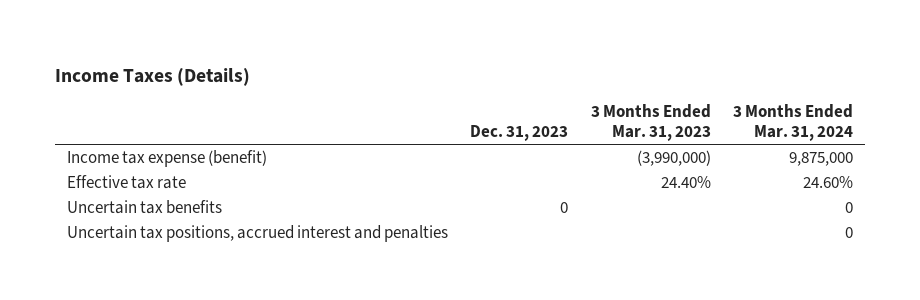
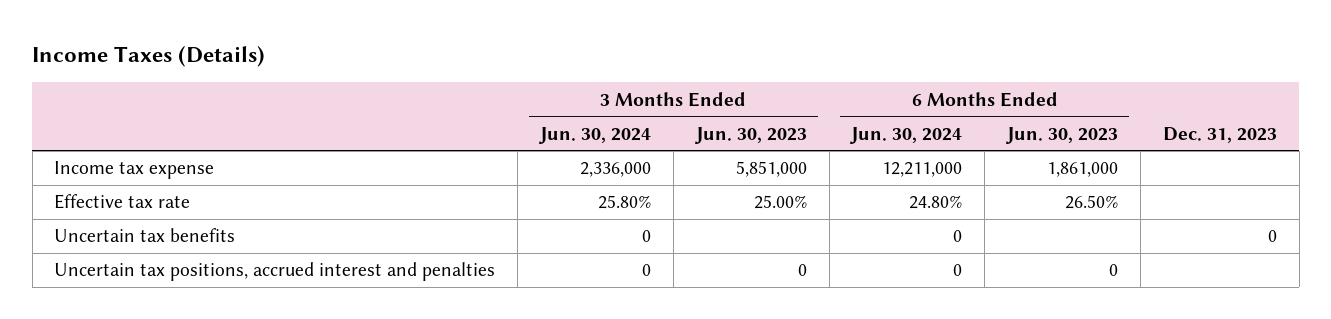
- | Dec. 31, 2023 | 3 Months Ended Mar. 31, 2023 | 3 Months Ended Mar. 31, 2024
+ | 3 Months Ended Jun. 30, 2024 | 3 Months Ended Jun. 30, 2023 | 6 Months Ended Jun. 30, 2024 | 6 Months Ended Jun. 30, 2023 | Dec. 31, 2023
- Income tax expense (benefit) | | (3,990,000) | 9,875,000
+ Income tax expense | 2,336,000 | 5,851,000 | 12,211,000 | 1,861,000 |

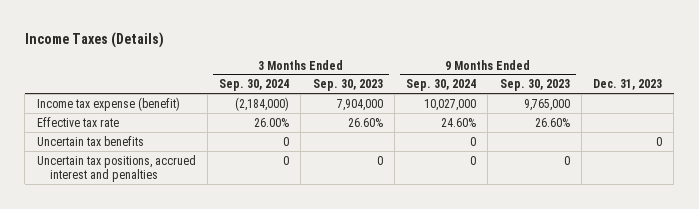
- | 3 Months Ended Jun. 30, 2024 | 3 Months Ended Jun. 30, 2023 | 6 Months Ended Jun. 30, 2024 | 6 Months Ended Jun. 30, 2023 | Dec. 31, 2023
+ | 3 Months Ended Sep. 30, 2024 | 3 Months Ended Sep. 30, 2023 | 9 Months Ended Sep. 30, 2024 | 9 Months Ended Sep. 30, 2023 | Dec. 31, 2023
- Income tax expense | 2,336,000 | 5,851,000 | 12,211,000 | 1,861,000 |
+ Income tax expense (benefit) | (2,184,000) | 7,904,000 | 10,027,000 | 9,765,000 |

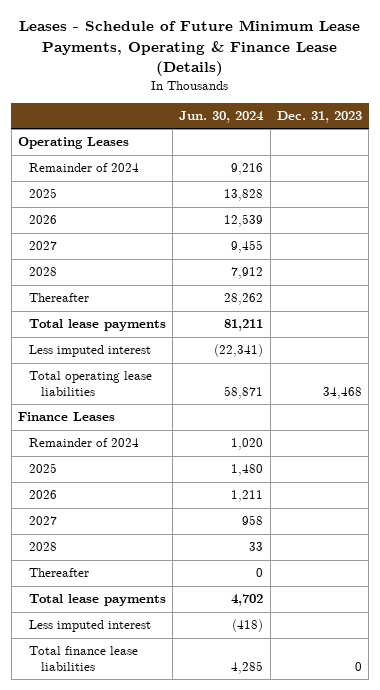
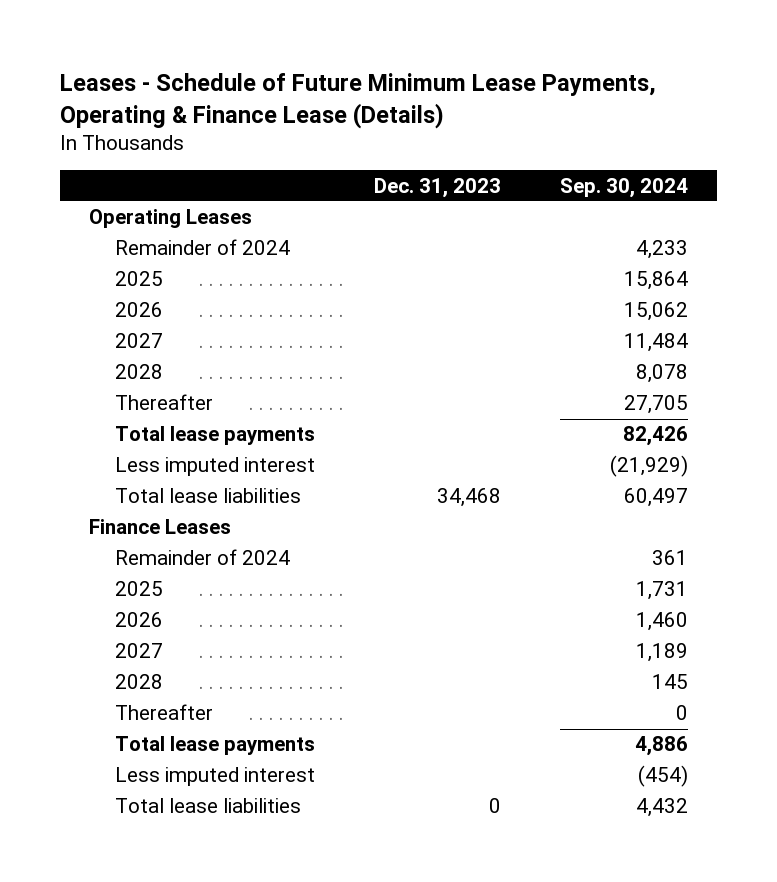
- | Jun. 30, 2024 | Dec. 31, 2023
+ | Dec. 31, 2023 | Sep. 30, 2024
- Total operating lease liabilities | 58,871 | 34,468
+ Total lease liabilities | 34,468 | 60,497
- Total finance lease liabilities | 4,285 | 0
+ Total lease liabilities | 0 | 4,432

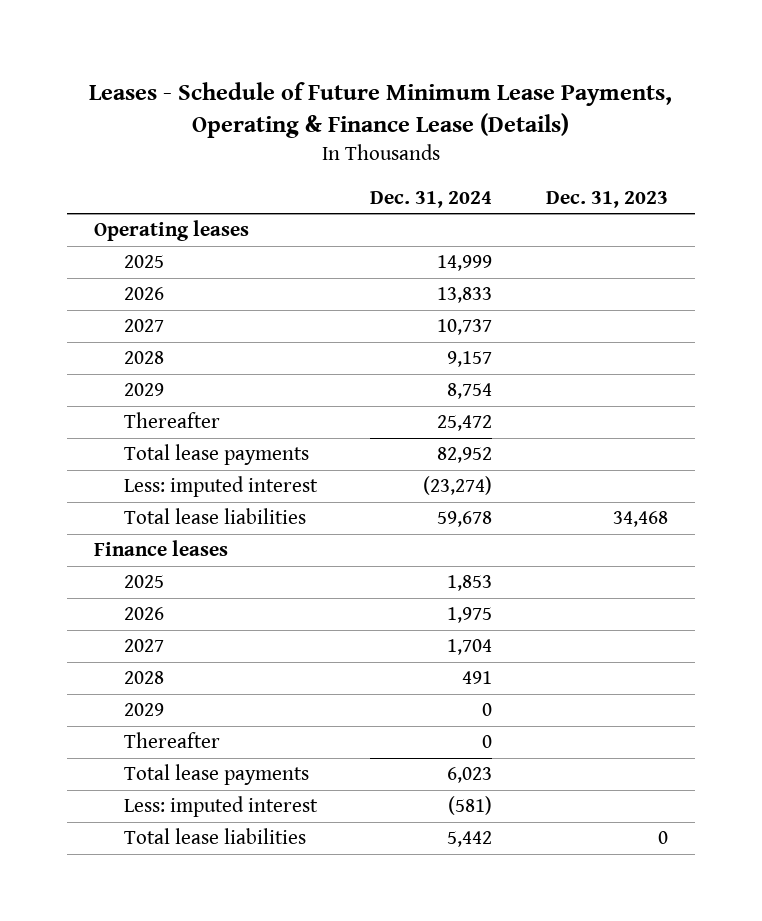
- | Dec. 31, 2023 | Sep. 30, 2024
+ | Dec. 31, 2024 | Dec. 31, 2023
- Operating Leases
- Remainder of 2024 | | 4,233
+ Operating leases
+ 2029 | 8,754 |
- Less imputed interest | | (21,929)
+ Less: imputed interest | (23,274) |
- Finance Leases
- Remainder of 2024 | | 361
+ Finance leases
+ 2029 | 0 |
- Less imputed interest | | (454)
+ Less: imputed interest | (581) |

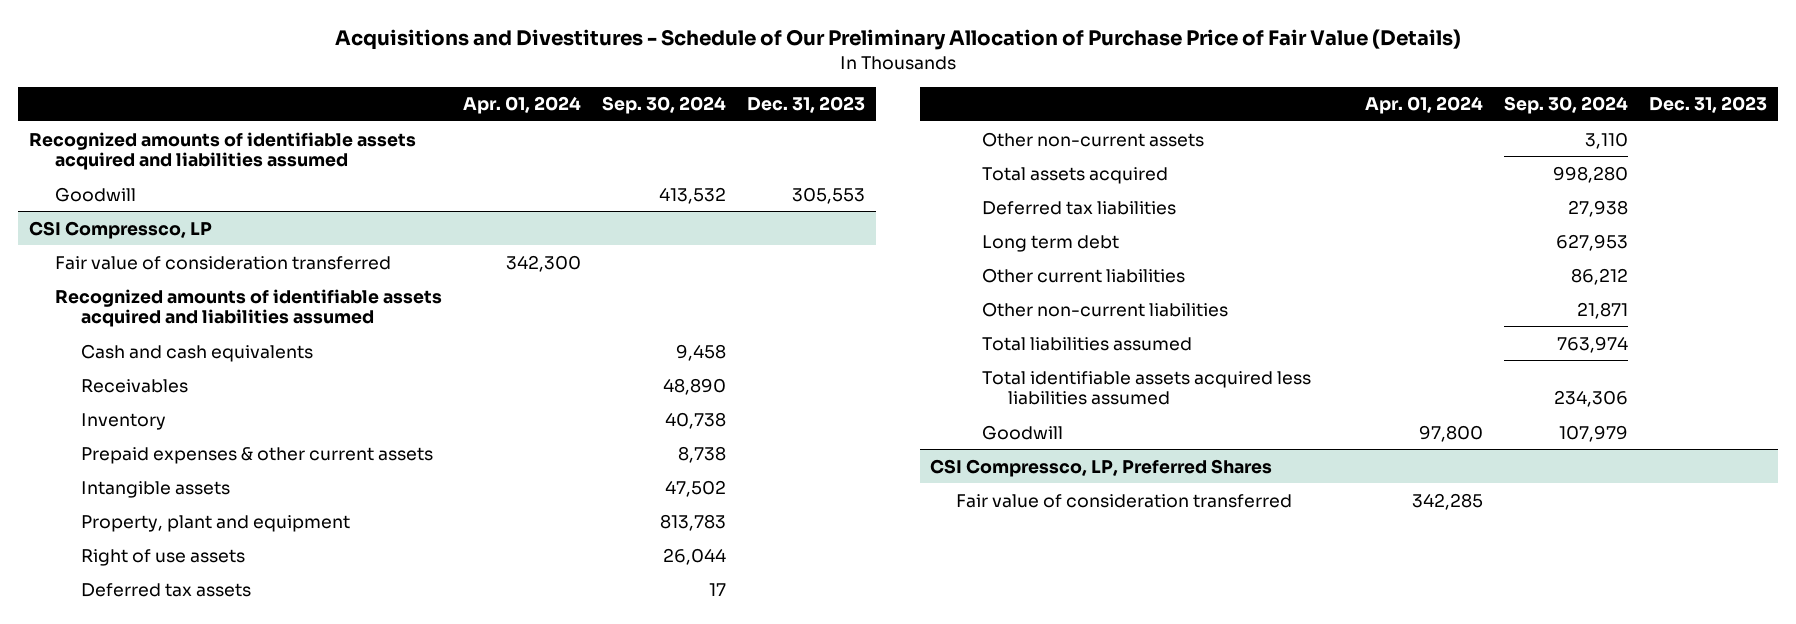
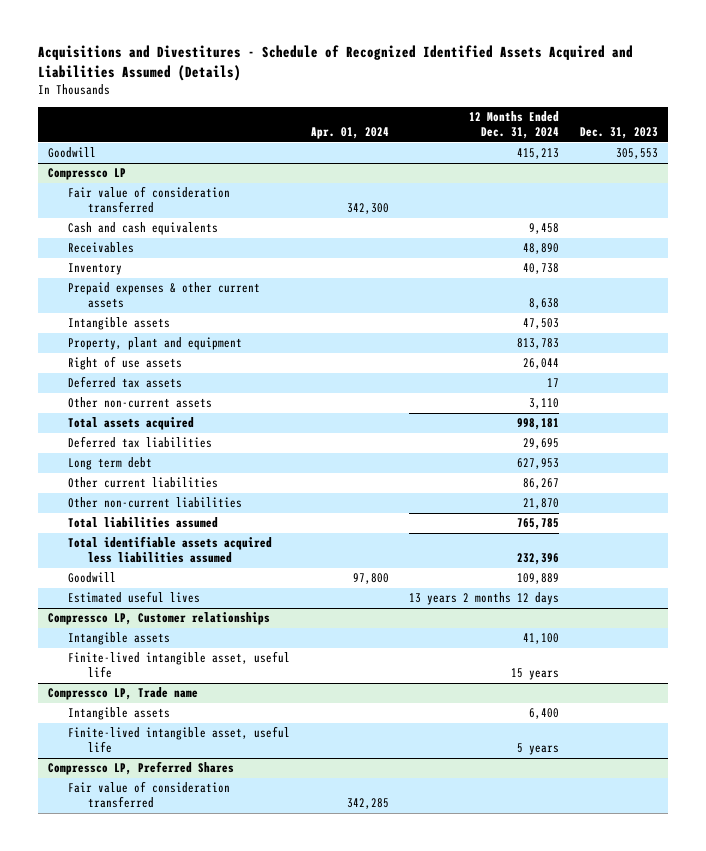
- Acquisitions and Divestitures - Schedule of Our Preliminary Allocation of Purchase Price of Fair Value (Details)
+ Acquisitions and Divestitures - Schedule of Recognized Identified Assets Acquired and Liabilities Assumed (Details)
- | Apr. 01, 2024 | Sep. 30, 2024 | Dec. 31, 2023
+ | Apr. 01, 2024 | 12 Months Ended Dec. 31, 2024 | Dec. 31, 2023
- Recognized amounts of identifiable assets acquired and liabilities assumed
- CSI Compressco, LP
+ Compressco LP
- Recognized amounts of identifiable assets acquired and liabilities assumed
- CSI Compressco, LP, Preferred Shares
+ Estimated useful lives | | 13 years 2 months 12 days |
+ Compressco LP, Customer relationships
+ Intangible assets | | 41,100 |
+ Finite-lived intangible asset, useful life | | 15 years |
+ Compressco LP, Trade name
+ Intangible assets | | 6,400 |
+ Finite-lived intangible asset, useful life | | 5 years |
+ Compressco LP, Preferred Shares

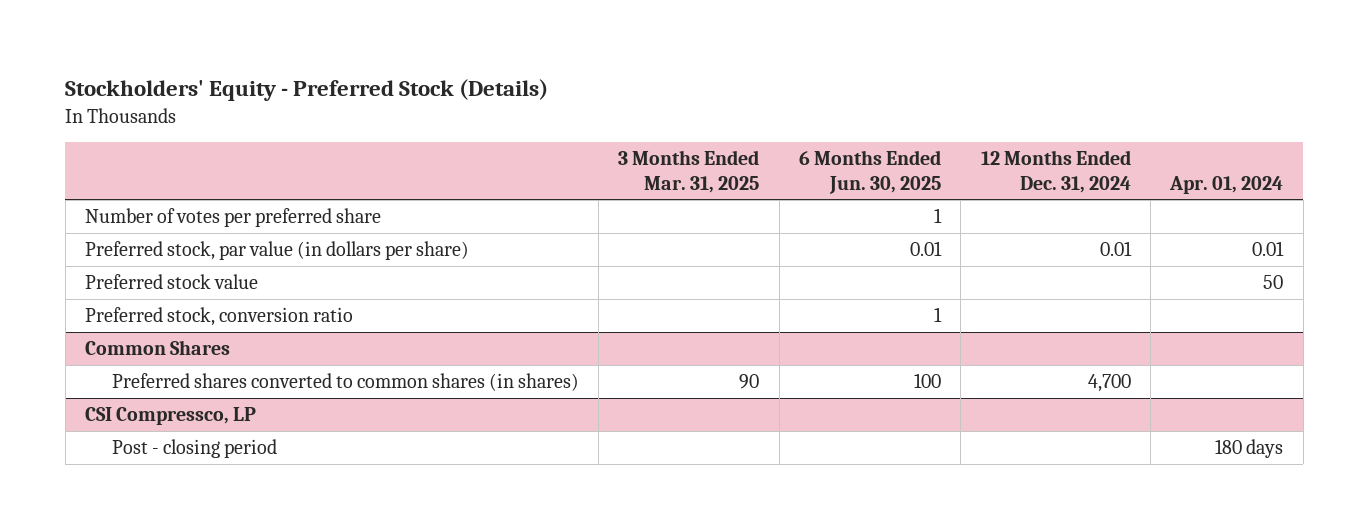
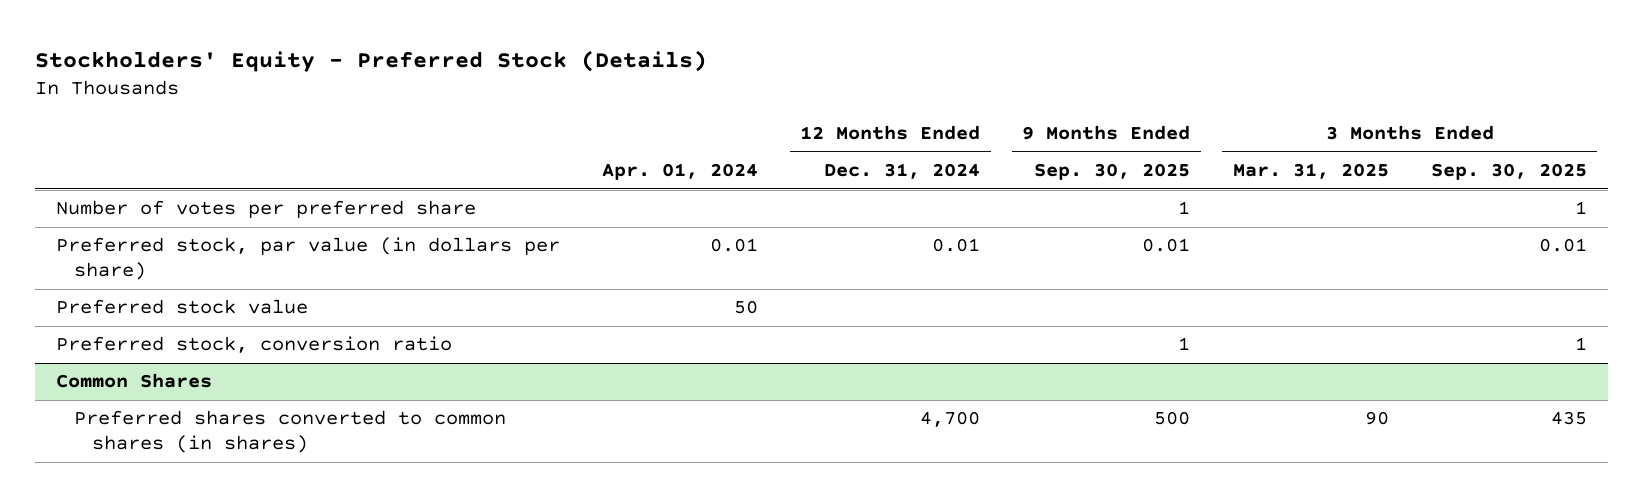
- | 3 Months Ended Mar. 31, 2025 | 6 Months Ended Jun. 30, 2025 | 12 Months Ended Dec. 31, 2024 | Apr. 01, 2024
+ | Apr. 01, 2024 | 12 Months Ended Dec. 31, 2024 | 9 Months Ended Sep. 30, 2025 | 3 Months Ended Mar. 31, 2025 | 3 Months Ended Sep. 30, 2025
- CSI Compressco, LP
- Post - closing period | | | | 180 days

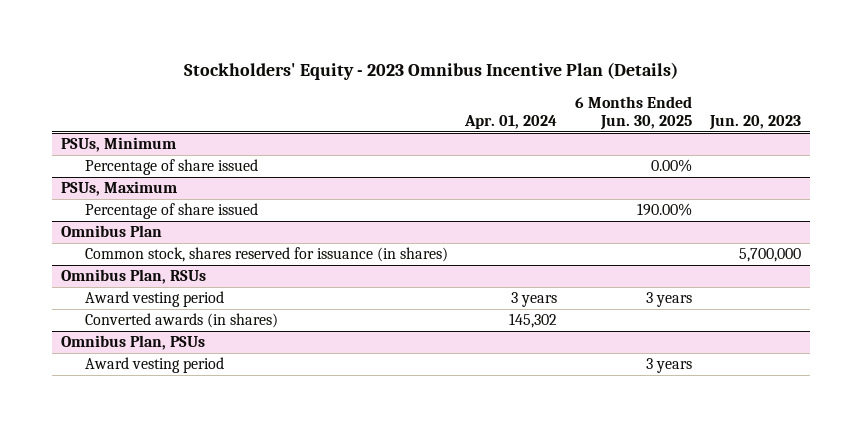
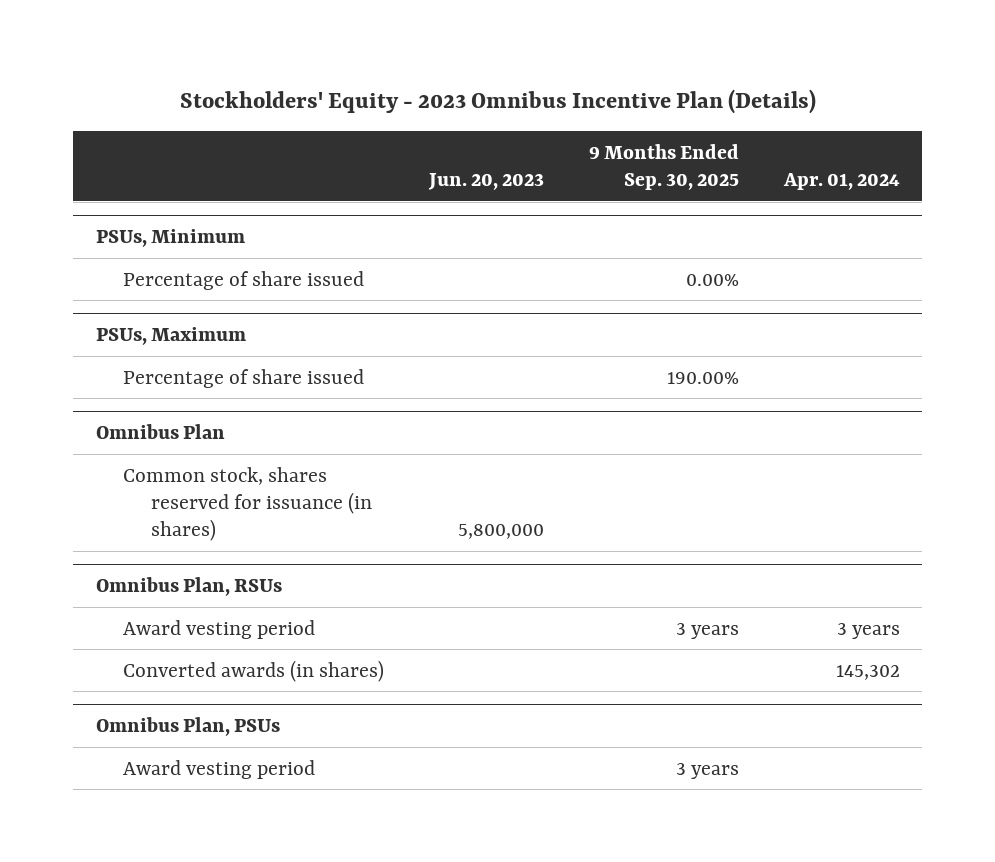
- | Apr. 01, 2024 | 6 Months Ended Jun. 30, 2025 | Jun. 20, 2023
+ | Jun. 20, 2023 | 9 Months Ended Sep. 30, 2025 | Apr. 01, 2024
@ Omnibus Plan
- Common stock, shares reserved for issuance (in shares) | | | 5,700,000
+ Common stock, shares reserved for issuance (in shares) | 5,800,000 | |

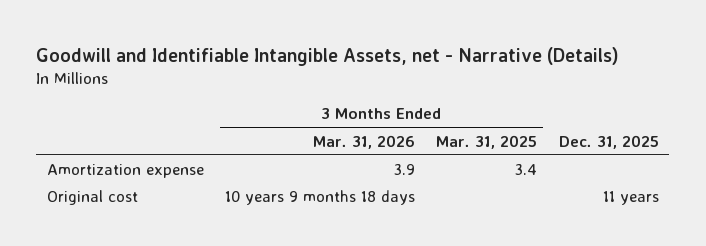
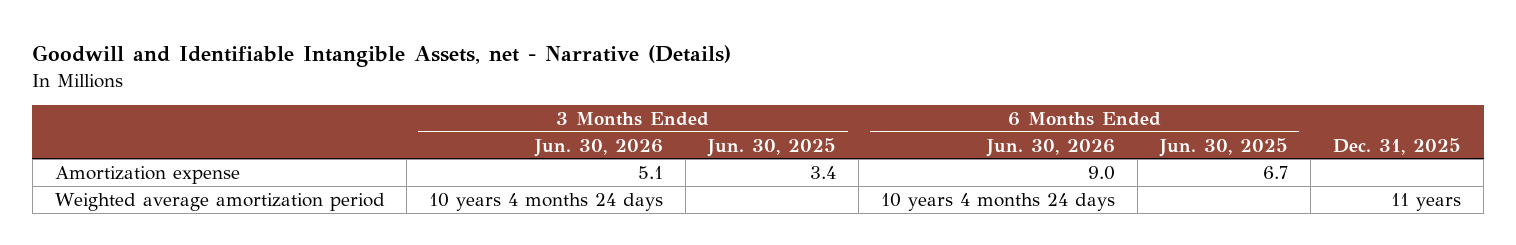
- | 3 Months Ended Mar. 31, 2026 | 3 Months Ended Mar. 31, 2025 | Dec. 31, 2025
+ | 3 Months Ended Jun. 30, 2026 | 3 Months Ended Jun. 30, 2025 | 6 Months Ended Jun. 30, 2026 | 6 Months Ended Jun. 30, 2025 | Dec. 31, 2025
- Original cost | 10 years 9 months 18 days | | 11 years
+ Weighted average amortization period | 10 years 4 months 24 days | | 10 years 4 months 24 days | | 11 years

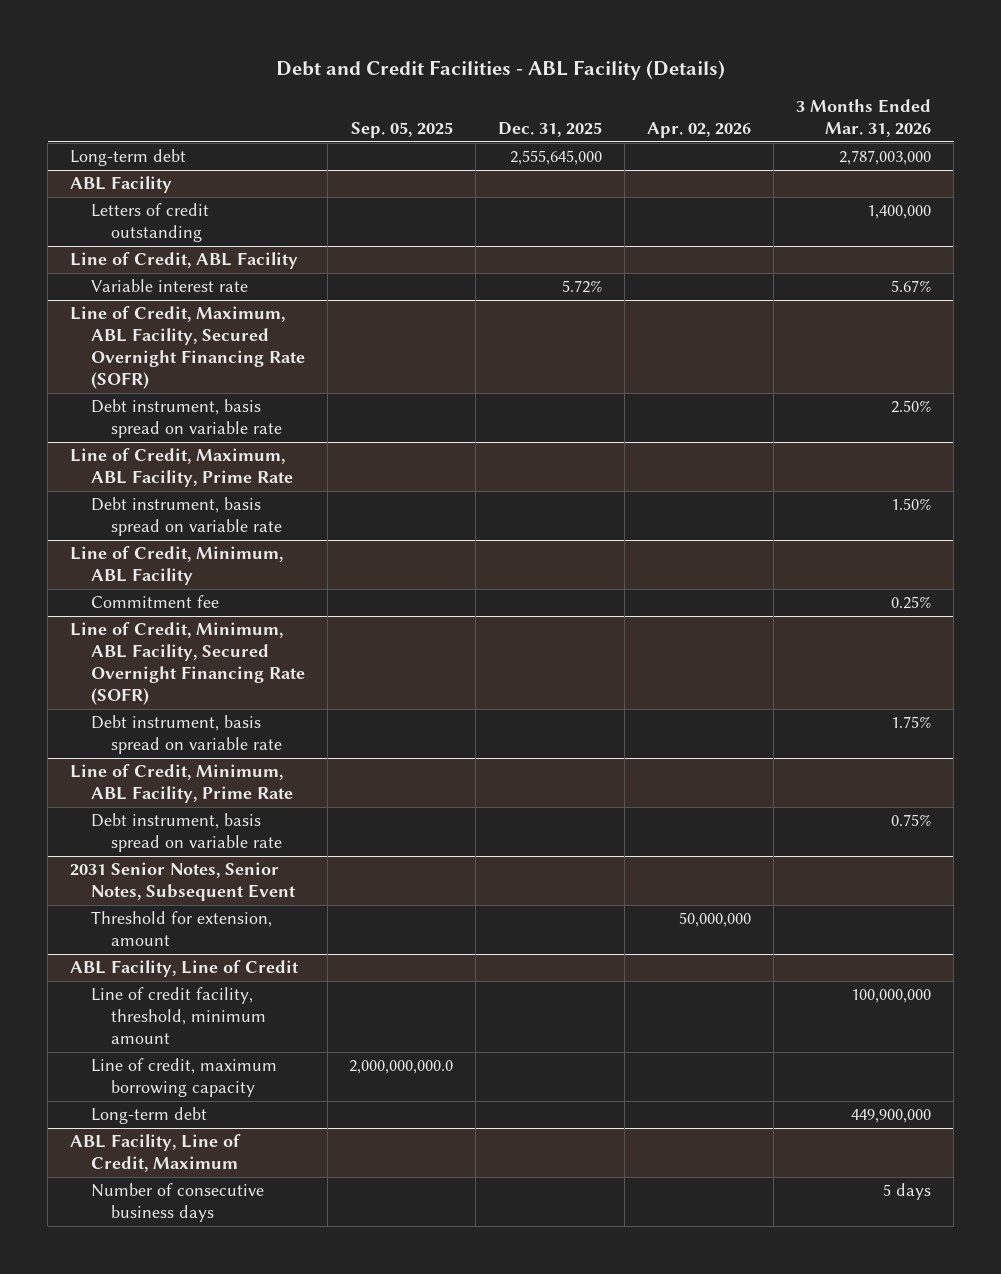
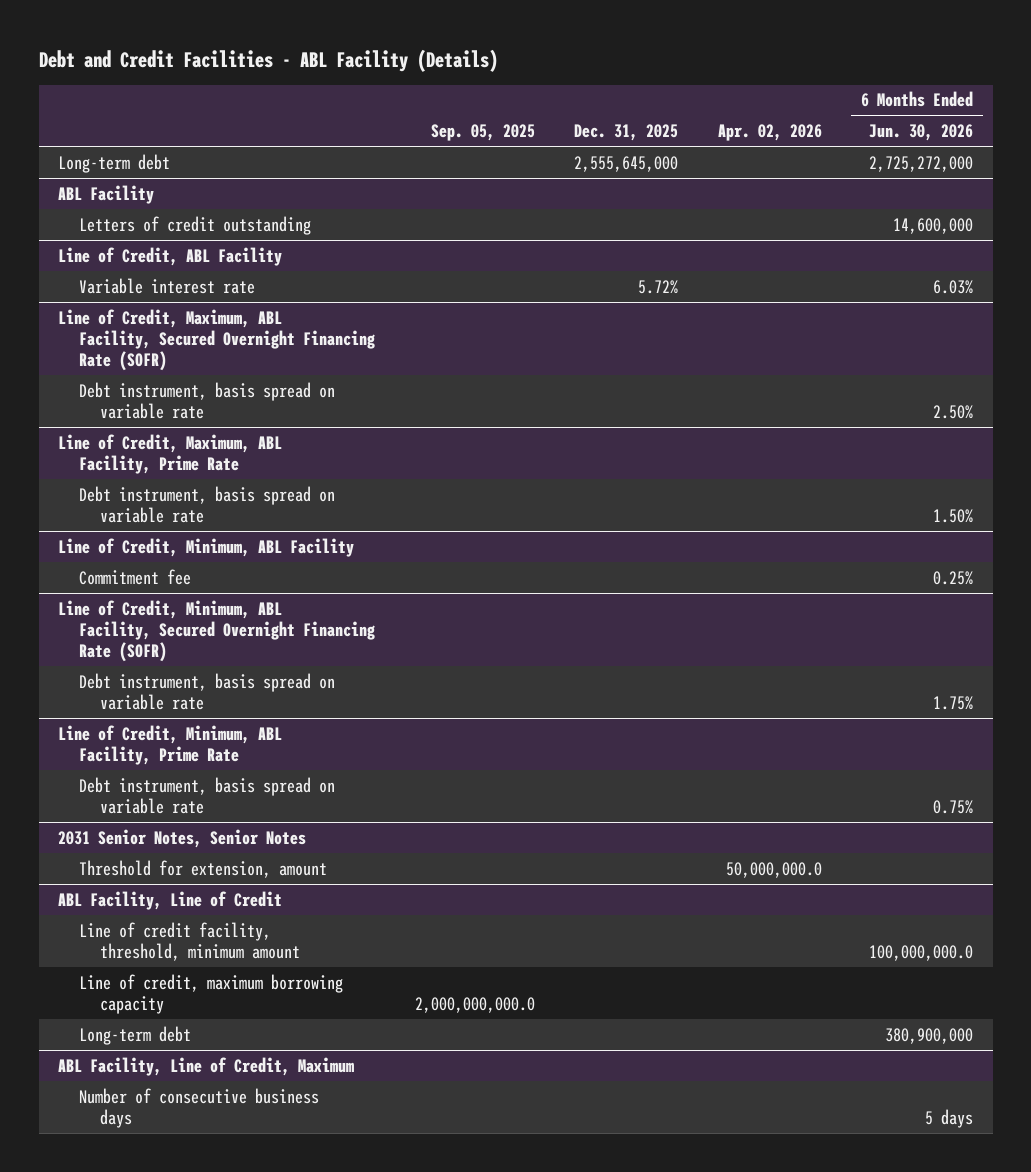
- | Sep. 05, 2025 | Dec. 31, 2025 | Apr. 02, 2026 | 3 Months Ended Mar. 31, 2026
+ | Sep. 05, 2025 | Dec. 31, 2025 | Apr. 02, 2026 | 6 Months Ended Jun. 30, 2026
- 2031 Senior Notes, Senior Notes, Subsequent Event
- Threshold for extension, amount | | | 50,000,000 |
+ 2031 Senior Notes, Senior Notes
+ Threshold for extension, amount | | | 50,000,000.0 |

